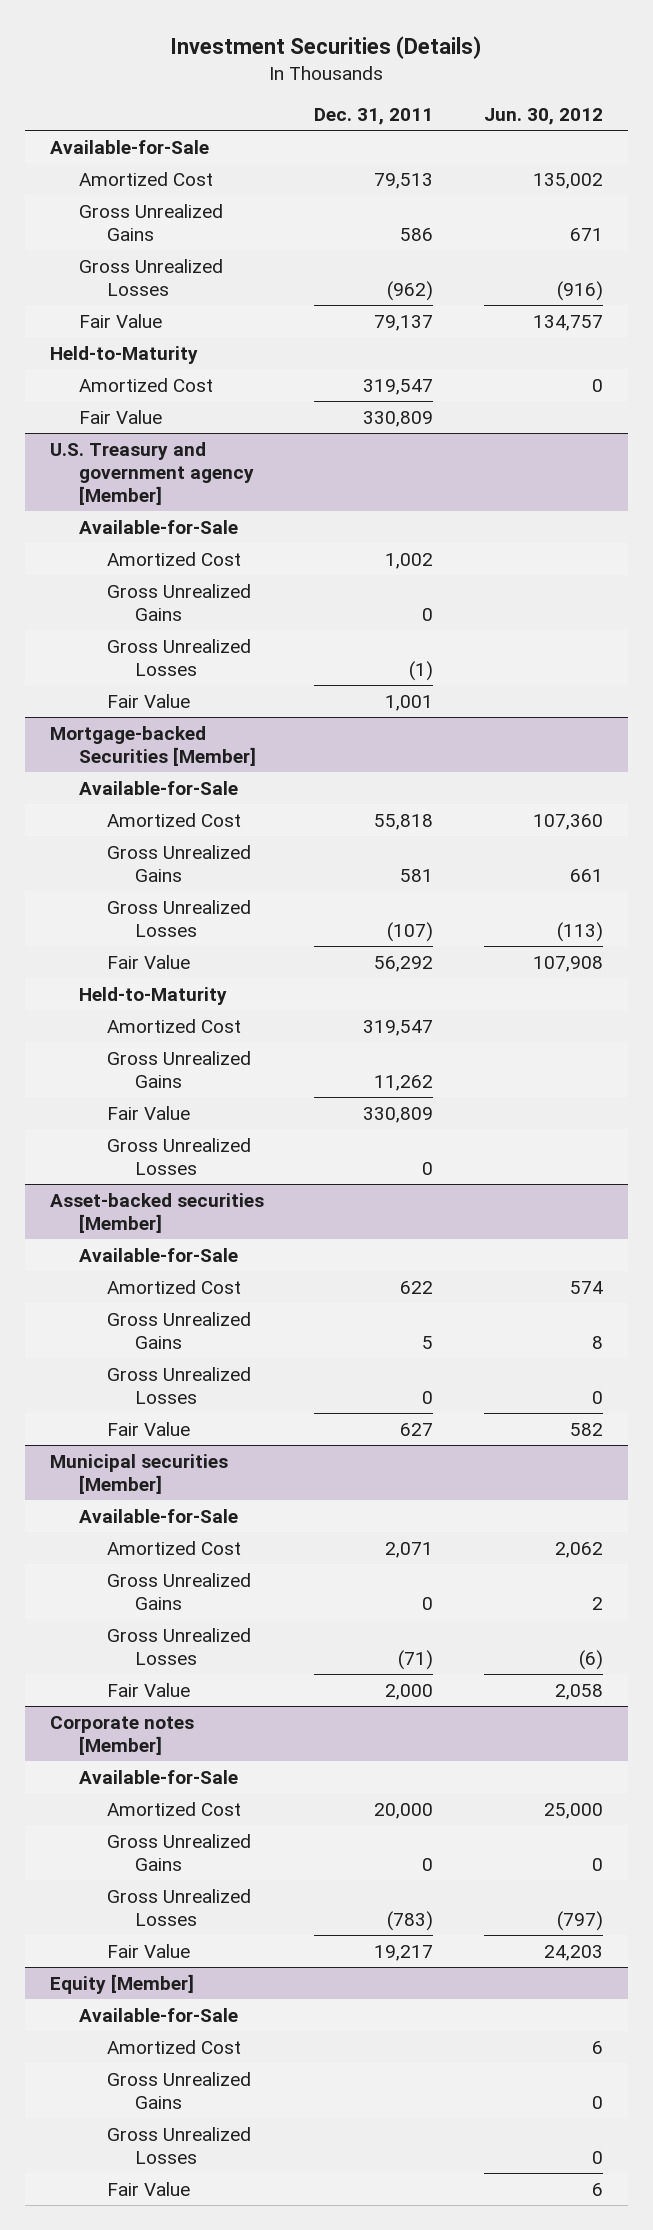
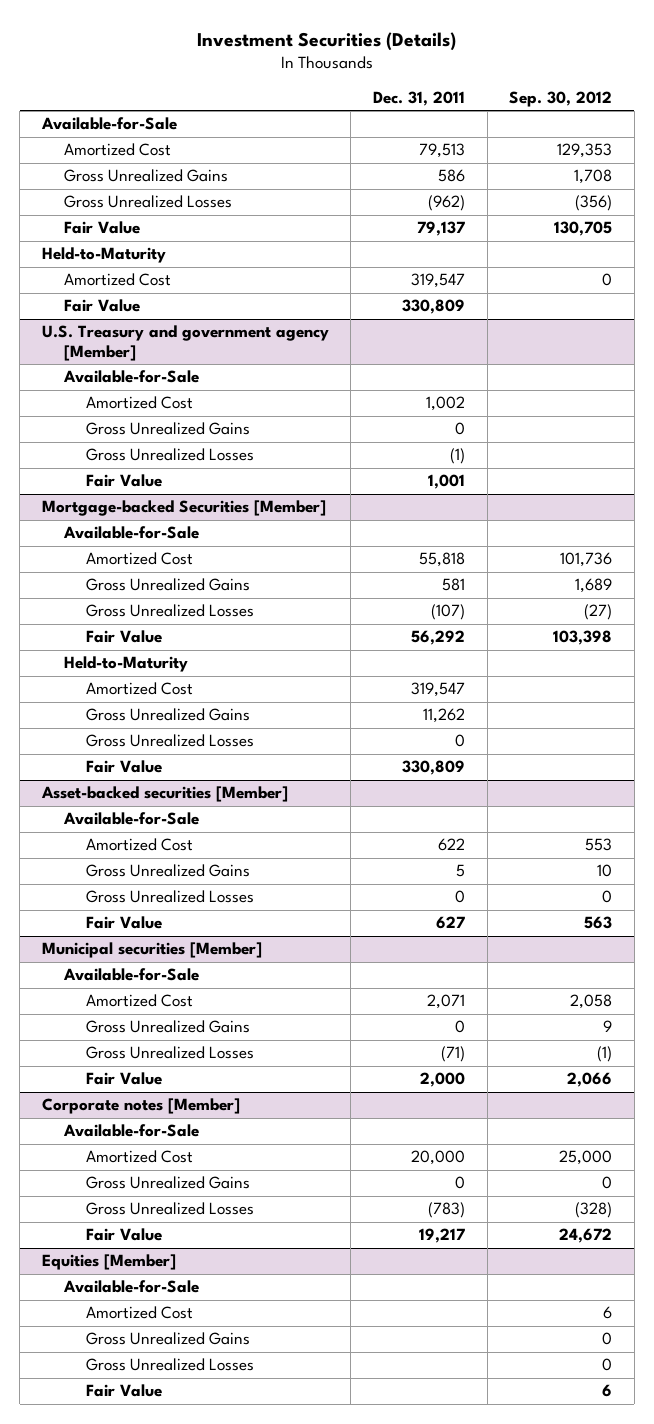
- | Dec. 31, 2011 | Jun. 30, 2012
+ | Dec. 31, 2011 | Sep. 30, 2012
@ Mortgage-backed Securities [Member]
moved down: Fair Value | 330,809 |
- Equity [Member]
+ Equities [Member]

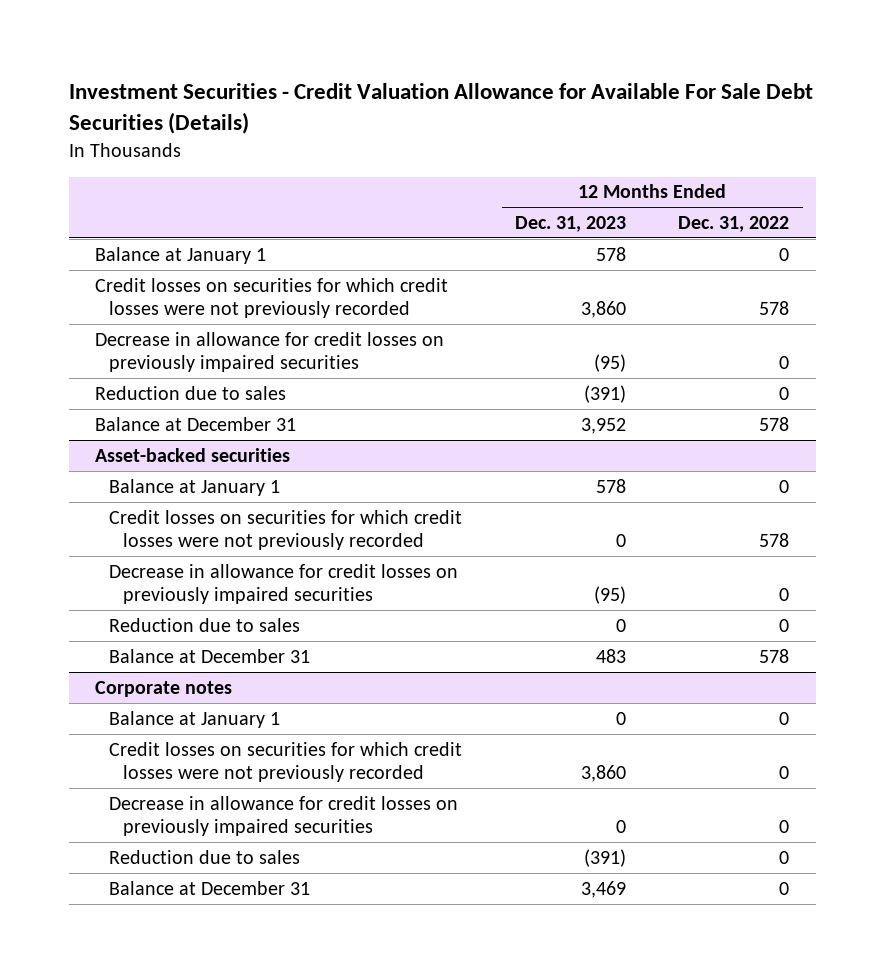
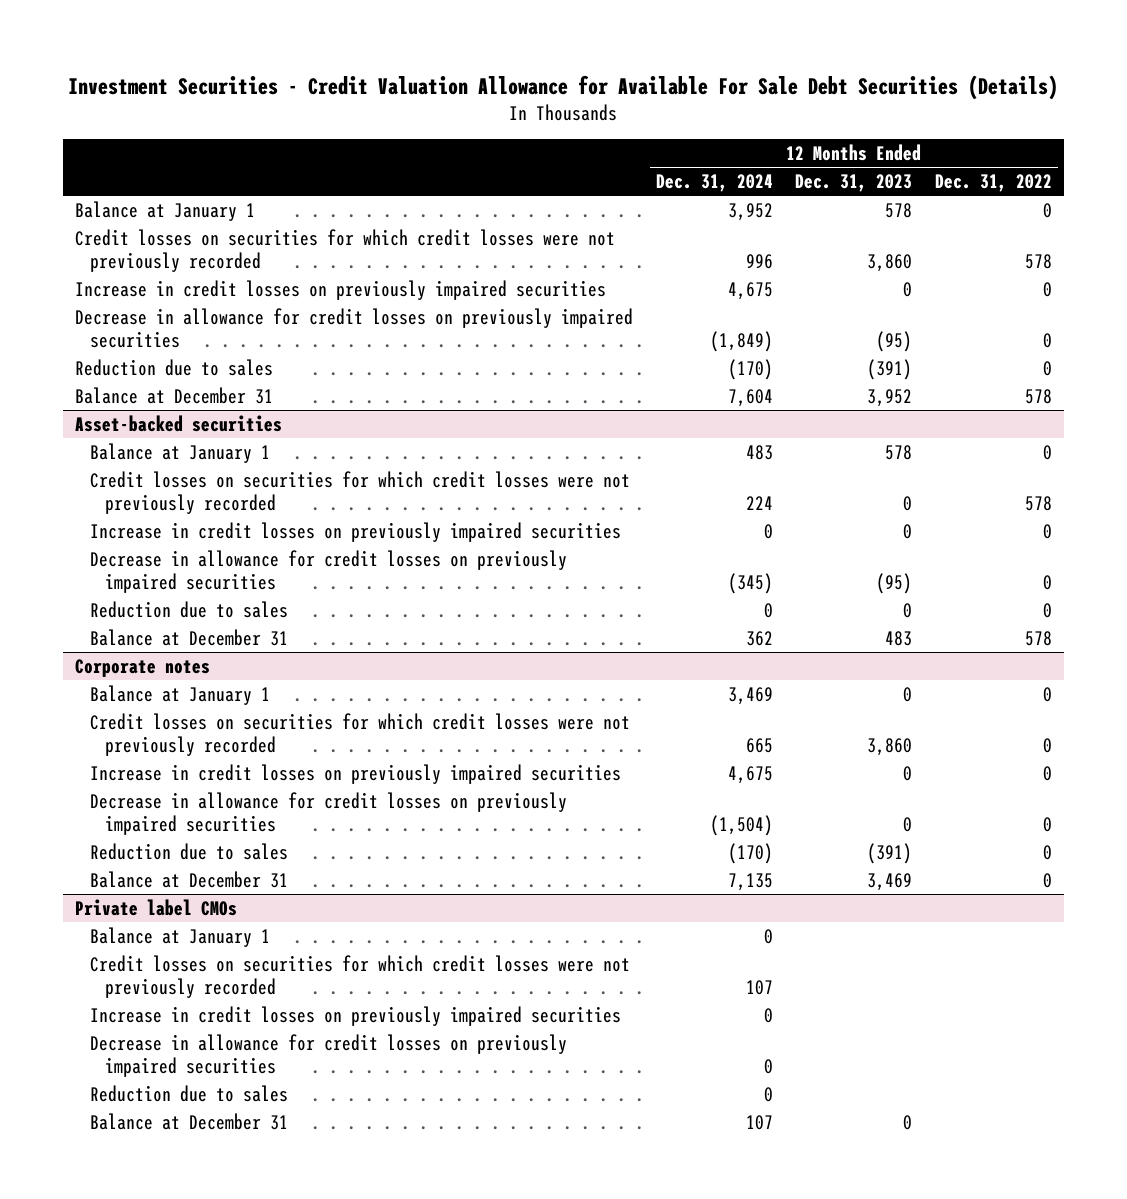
- | 12 Months Ended Dec. 31, 2023 | 12 Months Ended Dec. 31, 2022
+ | 12 Months Ended Dec. 31, 2024 | 12 Months Ended Dec. 31, 2023 | 12 Months Ended Dec. 31, 2022
+ Increase in credit losses on previously impaired securities | 4,675 | 0 | 0
@ Asset-backed securities
+ Increase in credit losses on previously impaired securities | 0 | 0 | 0
@ Corporate notes
+ Increase in credit losses on previously impaired securities | 4,675 | 0 | 0
+ Private label CMOs
+ Balance at January 1 | 0 | |
+ Credit losses on securities for which credit losses were not previously recorded | 107 | |
+ Increase in credit losses on previously impaired securities | 0 | |
+ Decrease in allowance for credit losses on previously impaired securities | 0 | |
+ Reduction due to sales | 0 | |
+ Balance at December 31 | 107 | 0 |

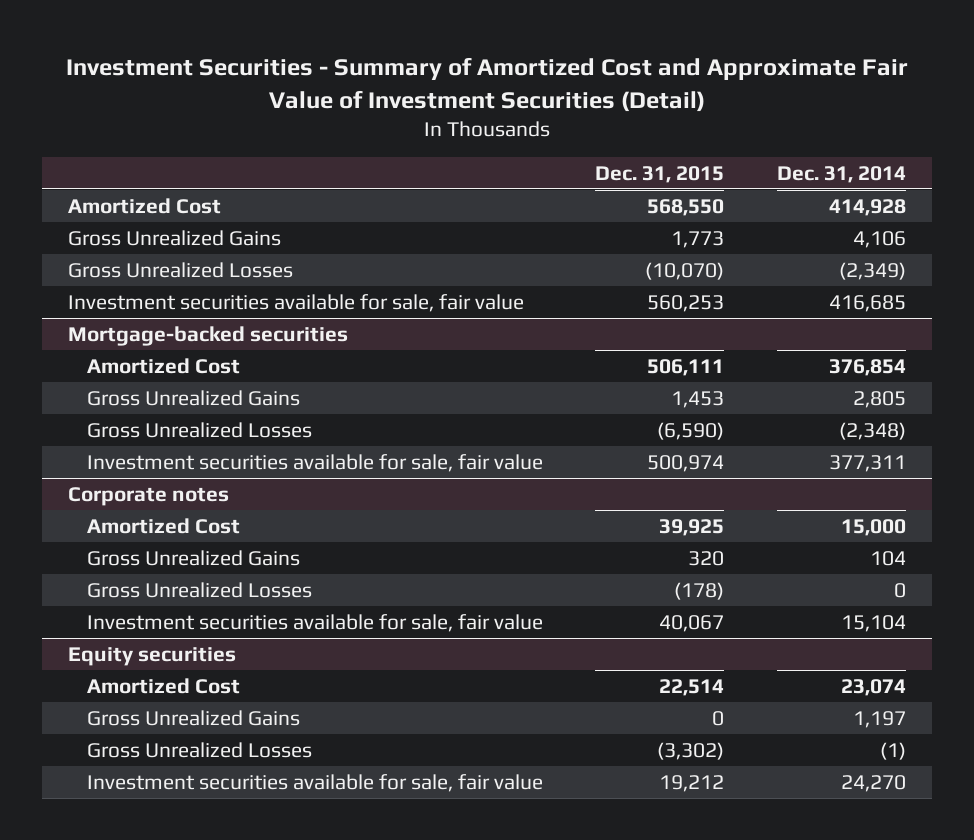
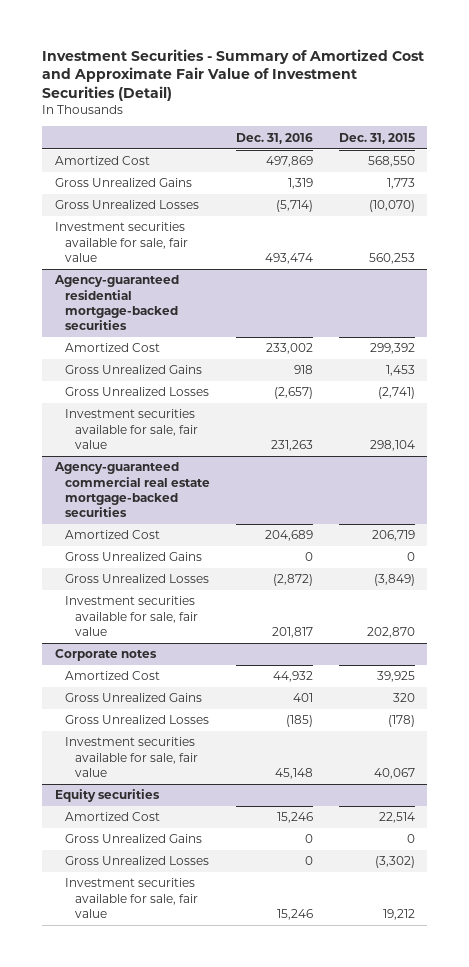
- | Dec. 31, 2015 | Dec. 31, 2014
+ | Dec. 31, 2016 | Dec. 31, 2015
- Mortgage-backed securities
- Amortized Cost | 506,111 | 376,854
+ Agency-guaranteed residential mortgage-backed securities
+ Amortized Cost | 233,002 | 299,392
- Gross Unrealized Losses | (6,590) | (2,348)
- Investment securities available for sale, fair value | 500,974 | 377,311
+ Gross Unrealized Losses | (2,657) | (2,741)
+ Investment securities available for sale, fair value | 231,263 | 298,104
+ Agency-guaranteed commercial real estate mortgage-backed securities
+ Amortized Cost | 204,689 | 206,719
+ Gross Unrealized Gains | 0 | 0
+ Gross Unrealized Losses | (2,872) | (3,849)
+ Investment securities available for sale, fair value | 201,817 | 202,870

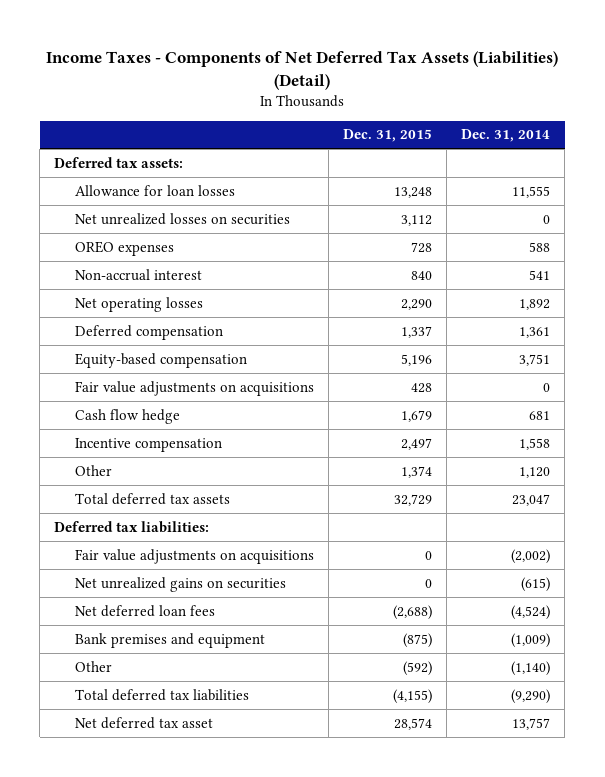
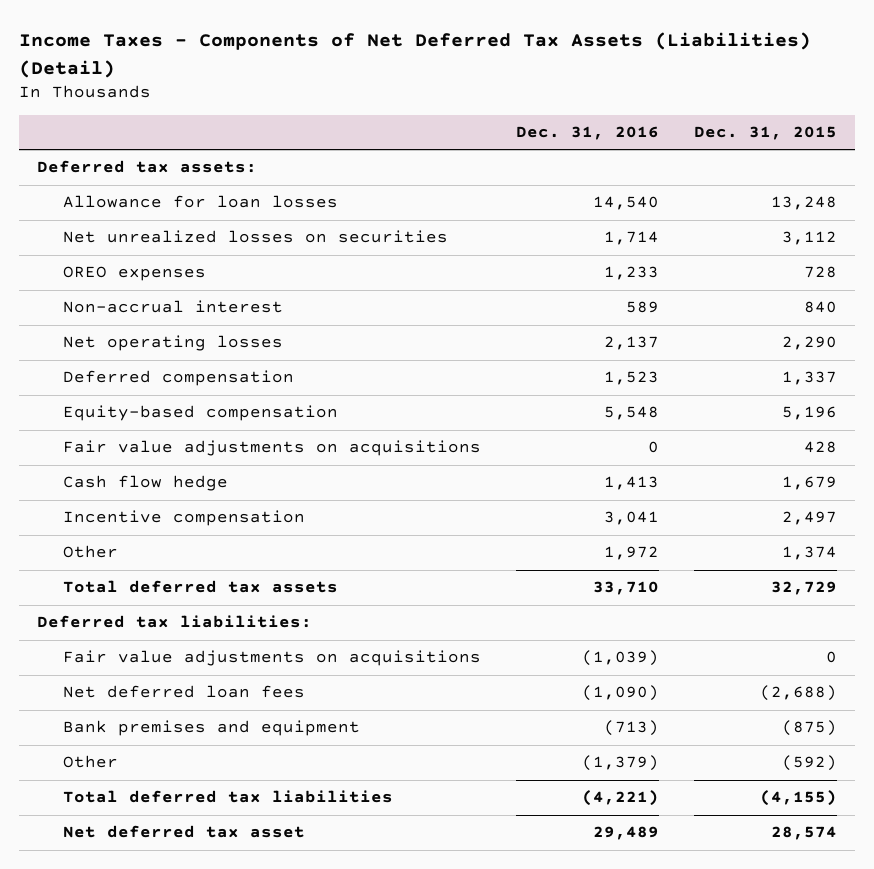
- | Dec. 31, 2015 | Dec. 31, 2014
+ | Dec. 31, 2016 | Dec. 31, 2015
- Net unrealized gains on securities | 0 | (615)

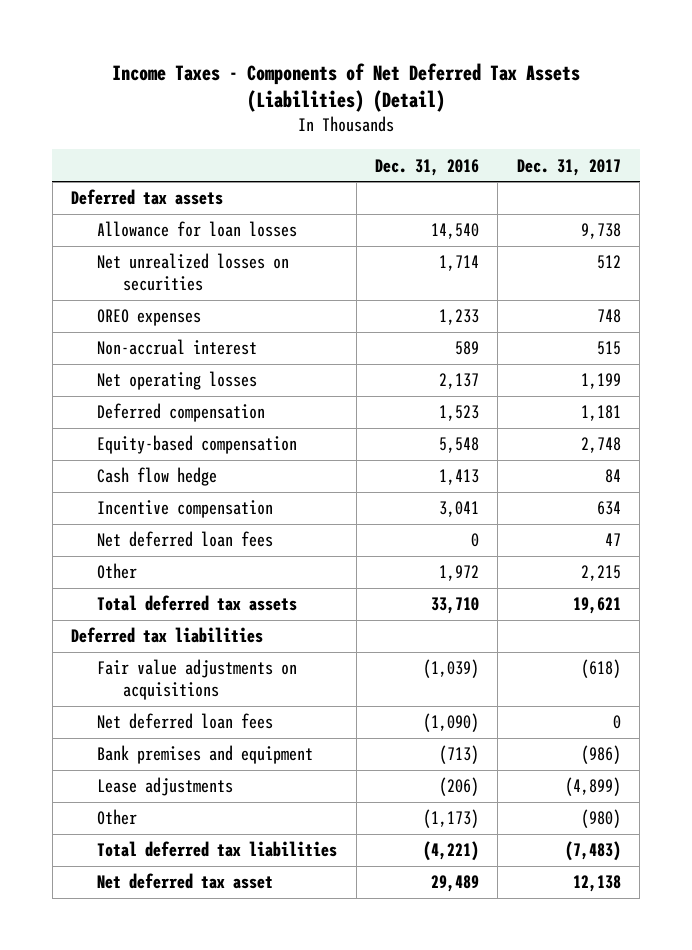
- | Dec. 31, 2016 | Dec. 31, 2015
+ | Dec. 31, 2016 | Dec. 31, 2017
- Deferred tax assets:
+ Deferred tax assets
- Fair value adjustments on acquisitions | 0 | 428
+ Net deferred loan fees | 0 | 47
- Deferred tax liabilities:
+ Deferred tax liabilities
- Other | (1,379) | (592)
+ Lease adjustments | (206) | (4,899)
+ Other | (1,173) | (980)

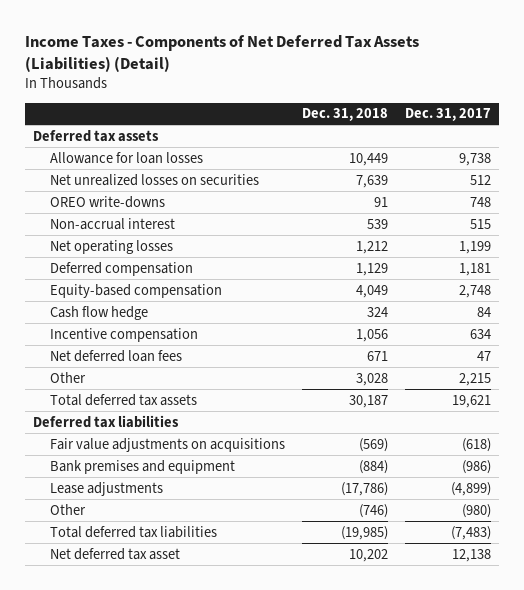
- | Dec. 31, 2016 | Dec. 31, 2017
+ | Dec. 31, 2018 | Dec. 31, 2017
- OREO expenses | 1,233 | 748
+ OREO write-downs | 91 | 748
- Net deferred loan fees | (1,090) | 0

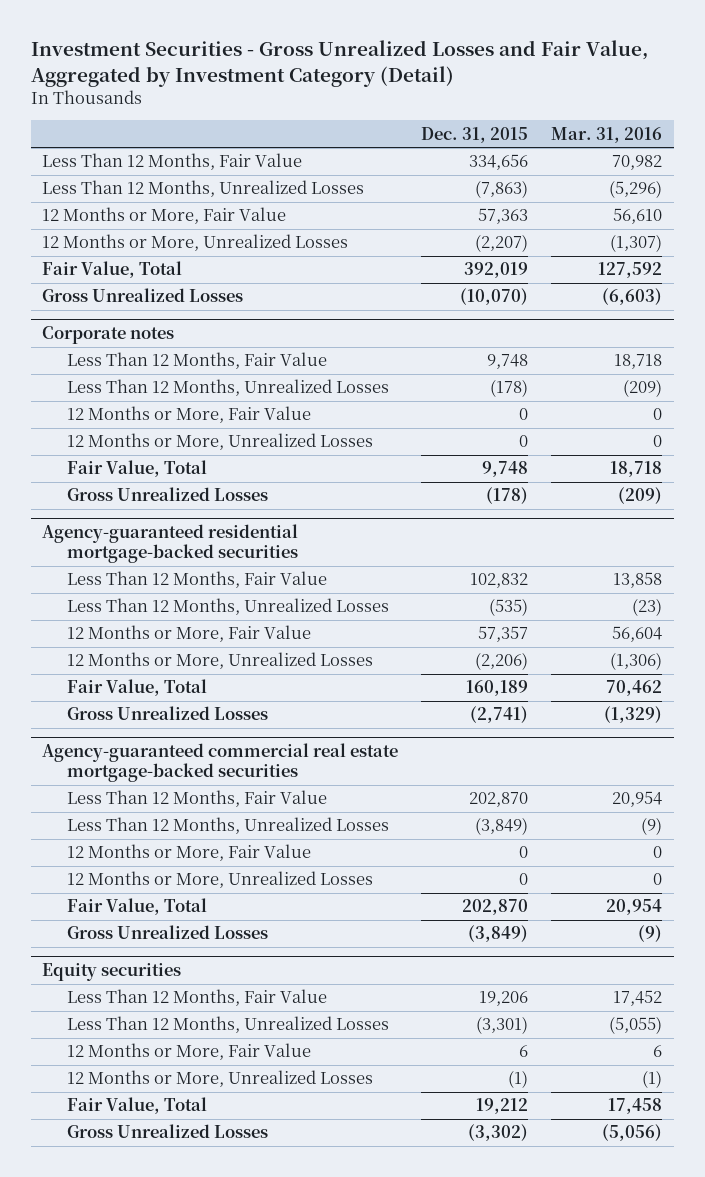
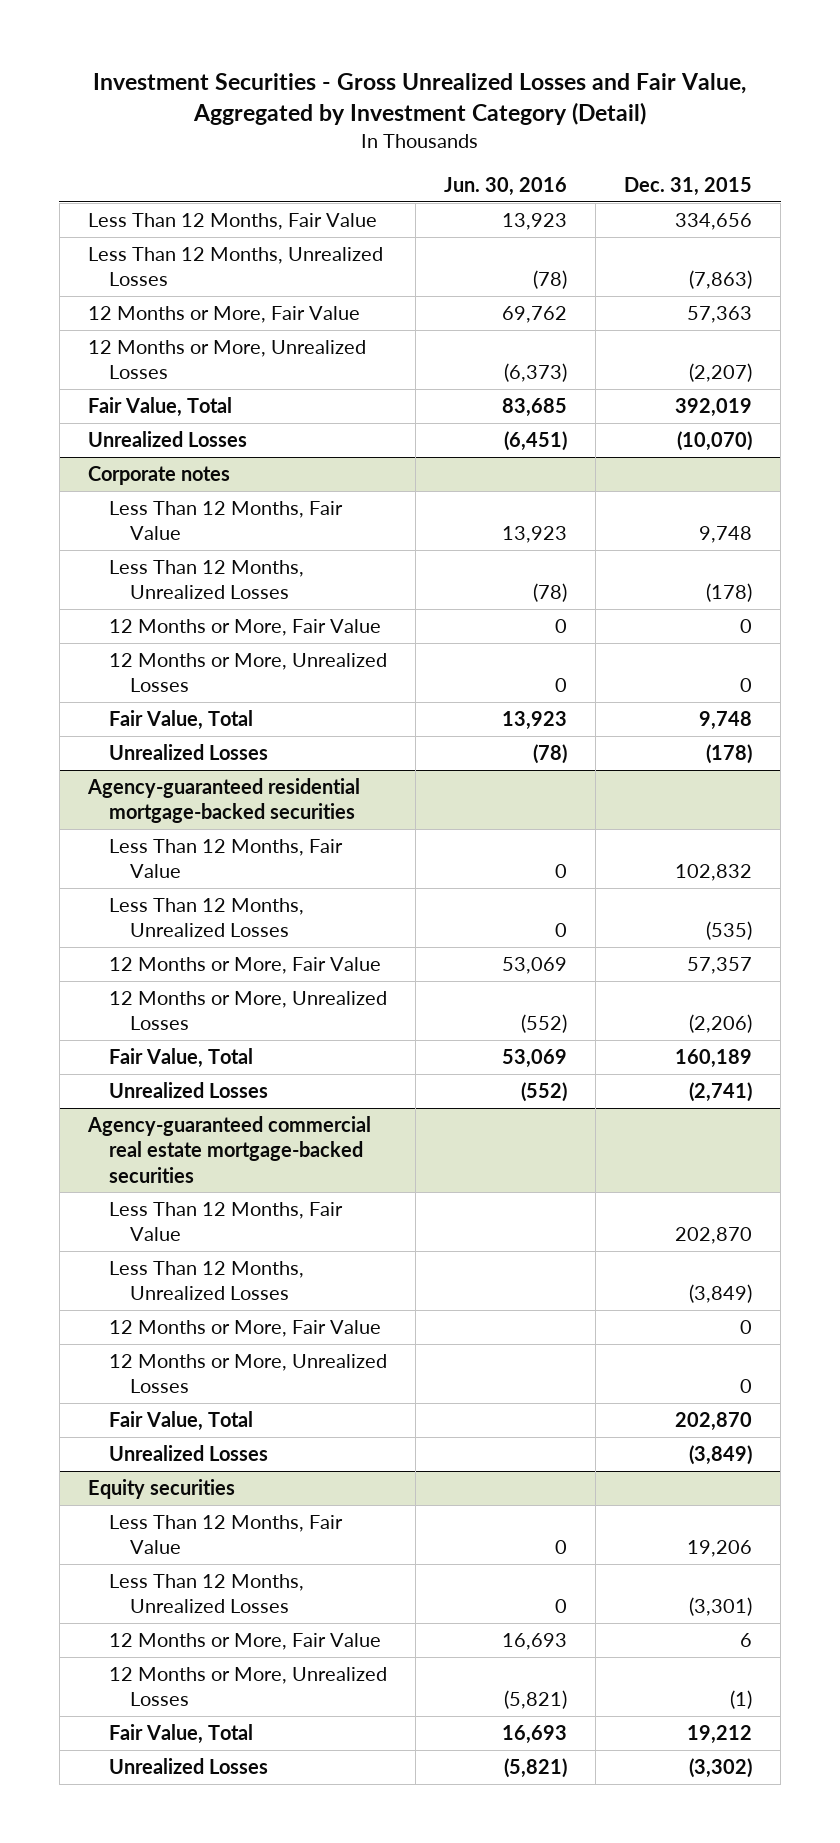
- | Dec. 31, 2015 | Mar. 31, 2016
+ | Jun. 30, 2016 | Dec. 31, 2015
- Gross Unrealized Losses | (10,070) | (6,603)
+ Unrealized Losses | (6,451) | (10,070)
@ Corporate notes
- Gross Unrealized Losses | (178) | (209)
+ Unrealized Losses | (78) | (178)
@ Agency-guaranteed residential mortgage-backed securities
- Gross Unrealized Losses | (2,741) | (1,329)
+ Unrealized Losses | (552) | (2,741)
@ Agency-guaranteed commercial real estate mortgage-backed securities
- Gross Unrealized Losses | (3,849) | (9)
+ Unrealized Losses | | (3,849)
@ Equity securities
- Gross Unrealized Losses | (3,302) | (5,056)
+ Unrealized Losses | (5,821) | (3,302)

